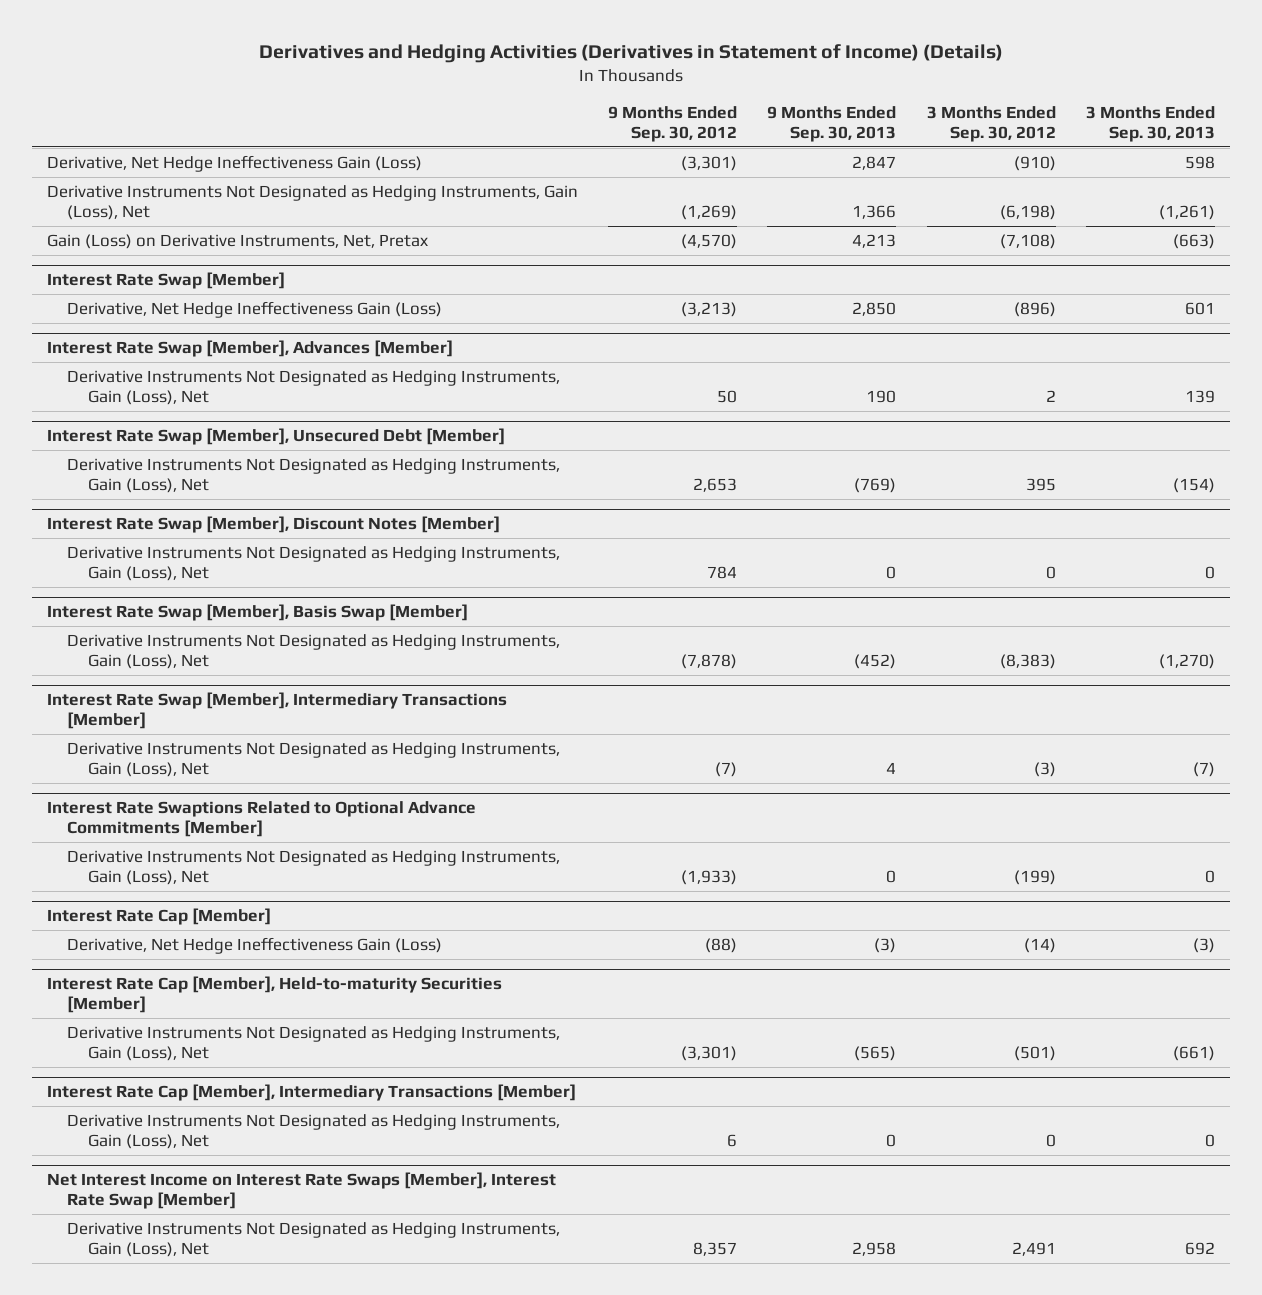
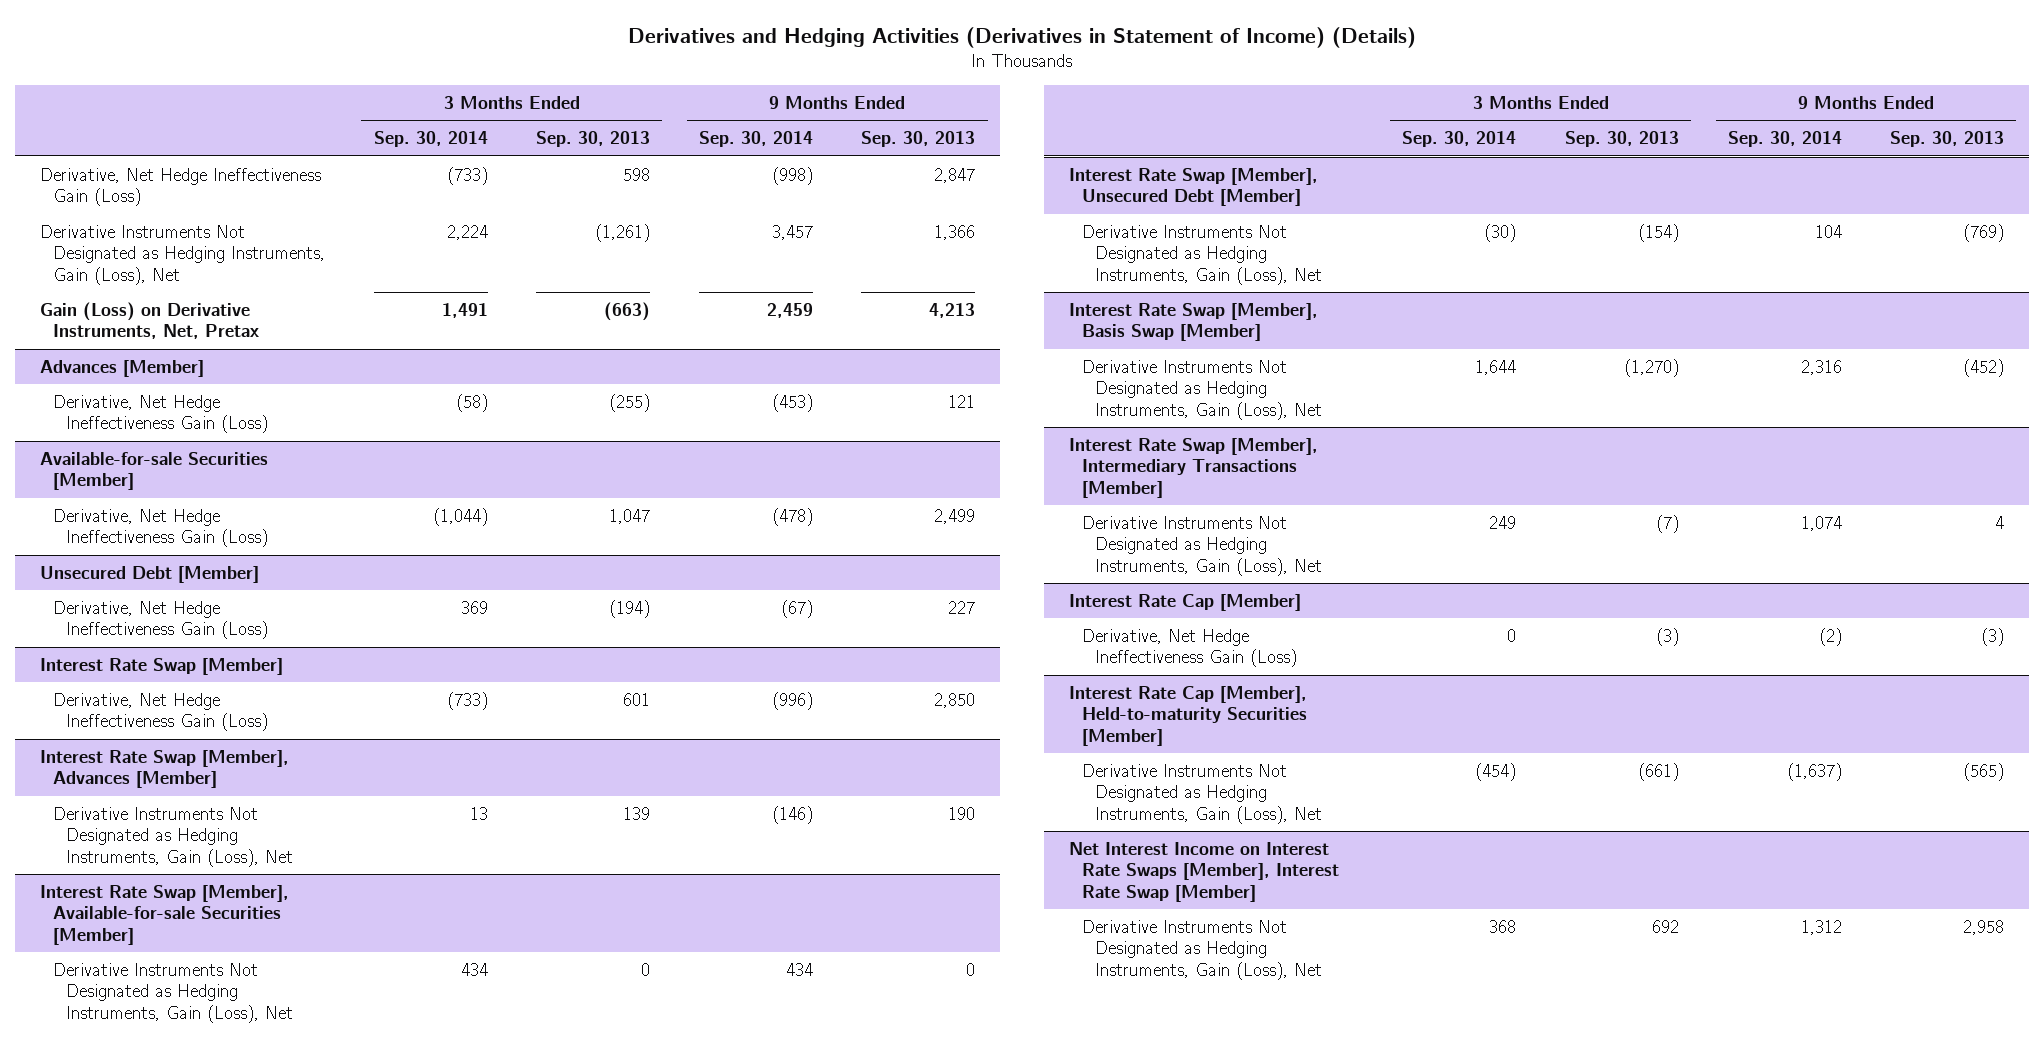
- | 9 Months Ended Sep. 30, 2012 | 9 Months Ended Sep. 30, 2013 | 3 Months Ended Sep. 30, 2012 | 3 Months Ended Sep. 30, 2013
+ | 3 Months Ended Sep. 30, 2014 | 3 Months Ended Sep. 30, 2013 | 9 Months Ended Sep. 30, 2014 | 9 Months Ended Sep. 30, 2013
+ Advances [Member]
+ Derivative, Net Hedge Ineffectiveness Gain (Loss) | (58) | (255) | (453) | 121
+ Available-for-sale Securities [Member]
+ Derivative, Net Hedge Ineffectiveness Gain (Loss) | (1,044) | 1,047 | (478) | 2,499
+ Unsecured Debt [Member]
+ Derivative, Net Hedge Ineffectiveness Gain (Loss) | 369 | (194) | (67) | 227
+ Interest Rate Swap [Member], Available-for-sale Securities [Member]
+ Derivative Instruments Not Designated as Hedging Instruments, Gain (Loss), Net | 434 | 0 | 434 | 0
- Interest Rate Swap [Member], Discount Notes [Member]
- Derivative Instruments Not Designated as Hedging Instruments, Gain (Loss), Net | 784 | 0 | 0 | 0
- Interest Rate Swaptions Related to Optional Advance Commitments [Member]
- Derivative Instruments Not Designated as Hedging Instruments, Gain (Loss), Net | (1,933) | 0 | (199) | 0
- Interest Rate Cap [Member], Intermediary Transactions [Member]
- Derivative Instruments Not Designated as Hedging Instruments, Gain (Loss), Net | 6 | 0 | 0 | 0

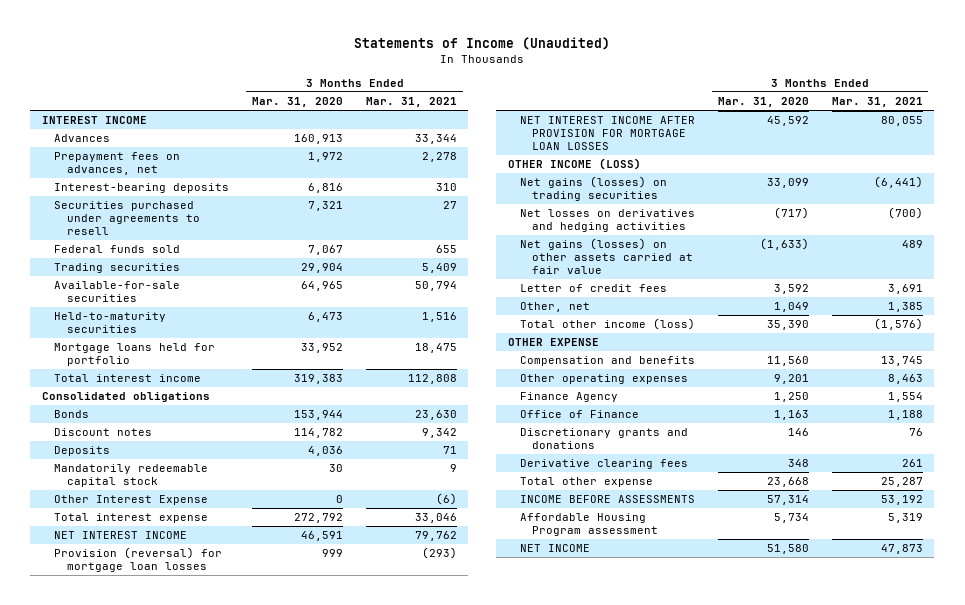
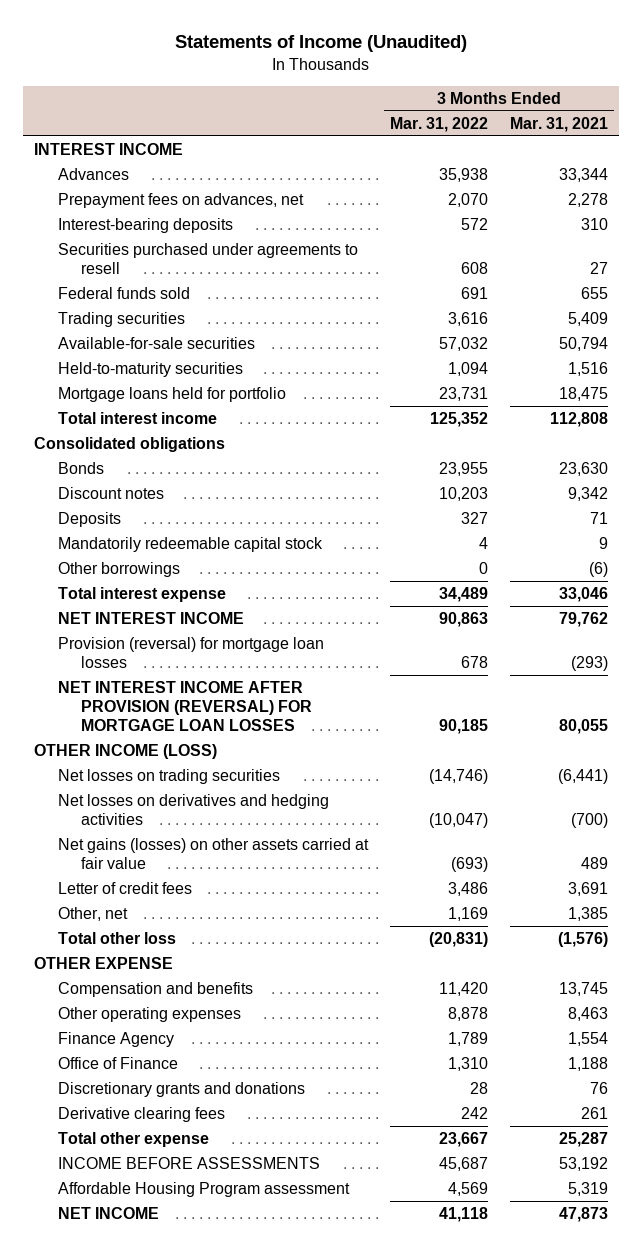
- | 3 Months Ended Mar. 31, 2020 | 3 Months Ended Mar. 31, 2021
+ | 3 Months Ended Mar. 31, 2022 | 3 Months Ended Mar. 31, 2021
- Other Interest Expense | 0 | (6)
+ Other borrowings | 0 | (6)
- NET INTEREST INCOME AFTER PROVISION FOR MORTGAGE LOAN LOSSES | 45,592 | 80,055
+ NET INTEREST INCOME AFTER PROVISION (REVERSAL) FOR MORTGAGE LOAN LOSSES | 90,185 | 80,055
- Net gains (losses) on trading securities | 33,099 | (6,441)
+ Net losses on trading securities | (14,746) | (6,441)
- Total other income (loss) | 35,390 | (1,576)
+ Total other loss | (20,831) | (1,576)

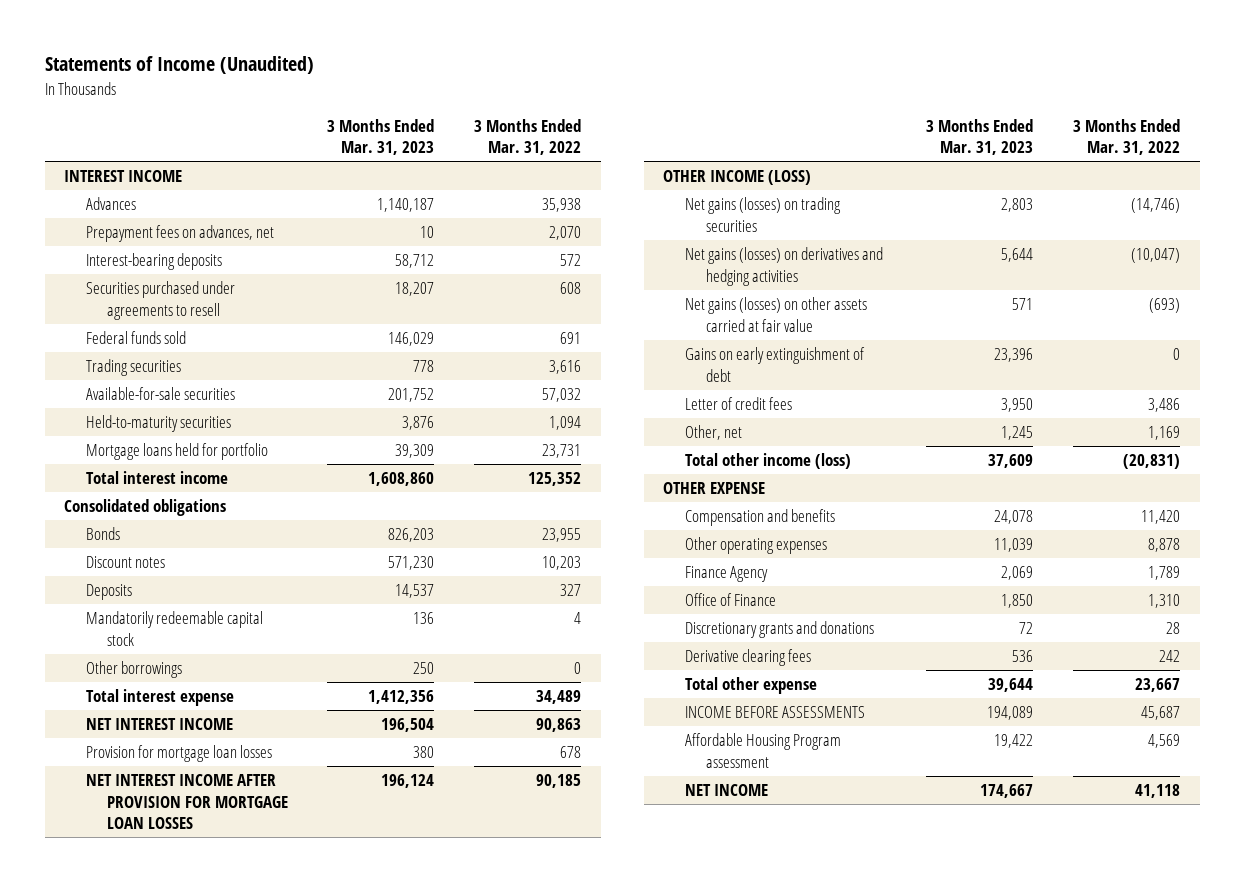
- | 3 Months Ended Mar. 31, 2022 | 3 Months Ended Mar. 31, 2021
+ | 3 Months Ended Mar. 31, 2023 | 3 Months Ended Mar. 31, 2022
- Provision (reversal) for mortgage loan losses | 678 | (293)
- NET INTEREST INCOME AFTER PROVISION (REVERSAL) FOR MORTGAGE LOAN LOSSES | 90,185 | 80,055
+ Provision for mortgage loan losses | 380 | 678
+ NET INTEREST INCOME AFTER PROVISION FOR MORTGAGE LOAN LOSSES | 196,124 | 90,185
- Net losses on trading securities | (14,746) | (6,441)
- Net losses on derivatives and hedging activities | (10,047) | (700)
+ Net gains (losses) on trading securities | 2,803 | (14,746)
+ Net gains (losses) on derivatives and hedging activities | 5,644 | (10,047)
+ Gains on early extinguishment of debt | 23,396 | 0
- Total other loss | (20,831) | (1,576)
+ Total other income (loss) | 37,609 | (20,831)

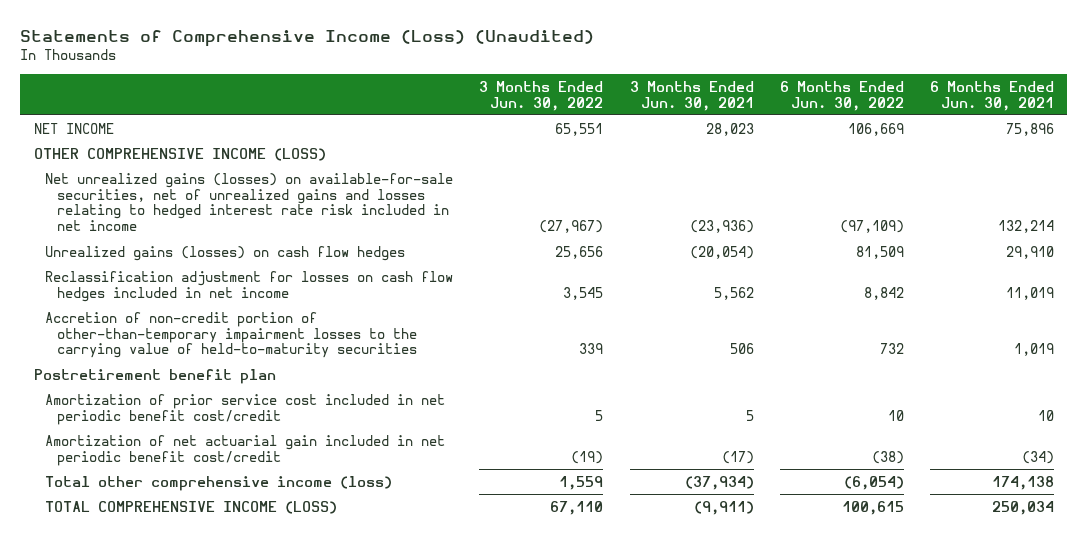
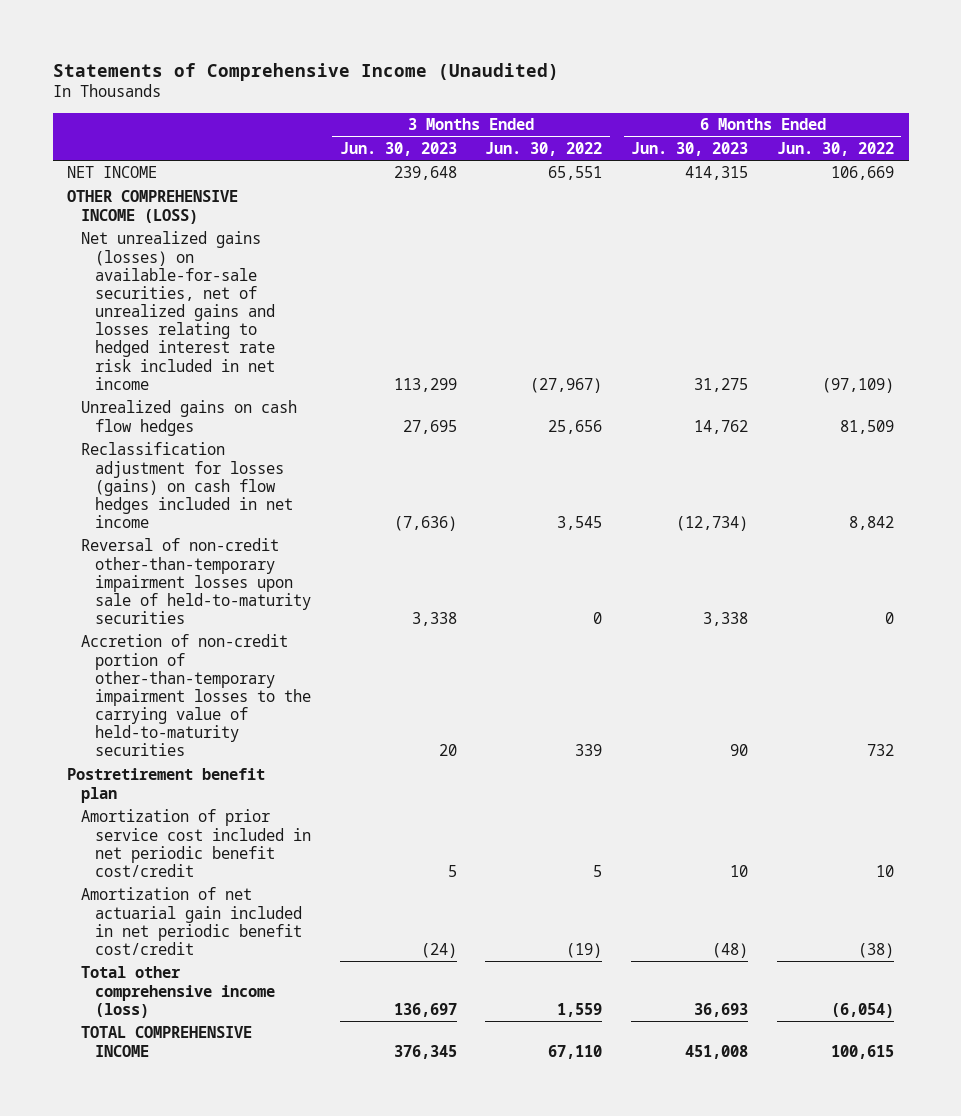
- Statements of Comprehensive Income (Loss) (Unaudited)
+ Statements of Comprehensive Income (Unaudited)
- | 3 Months Ended Jun. 30, 2022 | 3 Months Ended Jun. 30, 2021 | 6 Months Ended Jun. 30, 2022 | 6 Months Ended Jun. 30, 2021
+ | 3 Months Ended Jun. 30, 2023 | 3 Months Ended Jun. 30, 2022 | 6 Months Ended Jun. 30, 2023 | 6 Months Ended Jun. 30, 2022
- Unrealized gains (losses) on cash flow hedges | 25,656 | (20,054) | 81,509 | 29,910
- Reclassification adjustment for losses on cash flow hedges included in net income | 3,545 | 5,562 | 8,842 | 11,019
+ Unrealized gains on cash flow hedges | 27,695 | 25,656 | 14,762 | 81,509
+ Reclassification adjustment for losses (gains) on cash flow hedges included in net income | (7,636) | 3,545 | (12,734) | 8,842
+ Reversal of non-credit other-than-temporary impairment losses upon sale of held-to-maturity securities | 3,338 | 0 | 3,338 | 0
- TOTAL COMPREHENSIVE INCOME (LOSS) | 67,110 | (9,911) | 100,615 | 250,034
+ TOTAL COMPREHENSIVE INCOME | 376,345 | 67,110 | 451,008 | 100,615

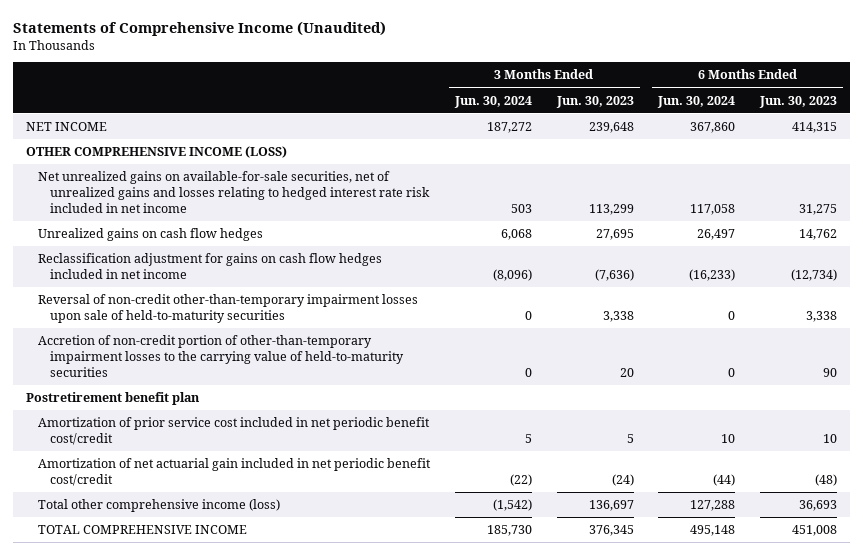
- | 3 Months Ended Jun. 30, 2023 | 3 Months Ended Jun. 30, 2022 | 6 Months Ended Jun. 30, 2023 | 6 Months Ended Jun. 30, 2022
+ | 3 Months Ended Jun. 30, 2024 | 3 Months Ended Jun. 30, 2023 | 6 Months Ended Jun. 30, 2024 | 6 Months Ended Jun. 30, 2023
- Net unrealized gains (losses) on available-for-sale securities, net of unrealized gains and losses relating to hedged interest rate risk included in net income | 113,299 | (27,967) | 31,275 | (97,109)
+ Net unrealized gains on available-for-sale securities, net of unrealized gains and losses relating to hedged interest rate risk included in net income | 503 | 113,299 | 117,058 | 31,275
- Reclassification adjustment for losses (gains) on cash flow hedges included in net income | (7,636) | 3,545 | (12,734) | 8,842
+ Reclassification adjustment for gains on cash flow hedges included in net income | (8,096) | (7,636) | (16,233) | (12,734)

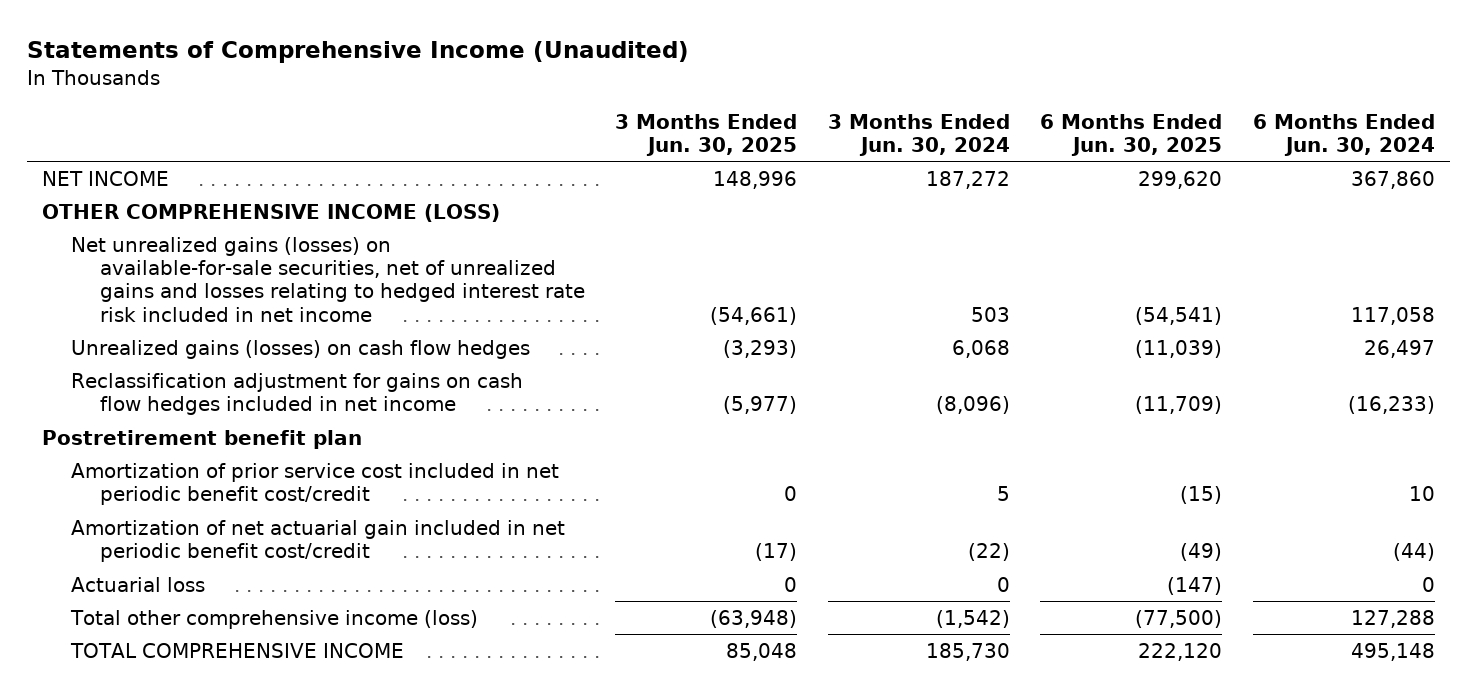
- | 3 Months Ended Jun. 30, 2024 | 3 Months Ended Jun. 30, 2023 | 6 Months Ended Jun. 30, 2024 | 6 Months Ended Jun. 30, 2023
+ | 3 Months Ended Jun. 30, 2025 | 3 Months Ended Jun. 30, 2024 | 6 Months Ended Jun. 30, 2025 | 6 Months Ended Jun. 30, 2024
- Net unrealized gains on available-for-sale securities, net of unrealized gains and losses relating to hedged interest rate risk included in net income | 503 | 113,299 | 117,058 | 31,275
- Unrealized gains on cash flow hedges | 6,068 | 27,695 | 26,497 | 14,762
+ Net unrealized gains (losses) on available-for-sale securities, net of unrealized gains and losses relating to hedged interest rate risk included in net income | (54,661) | 503 | (54,541) | 117,058
+ Unrealized gains (losses) on cash flow hedges | (3,293) | 6,068 | (11,039) | 26,497
- Reversal of non-credit other-than-temporary impairment losses upon sale of held-to-maturity securities | 0 | 3,338 | 0 | 3,338
- Accretion of non-credit portion of other-than-temporary impairment losses to the carrying value of held-to-maturity securities | 0 | 20 | 0 | 90
+ Actuarial loss | 0 | 0 | (147) | 0

